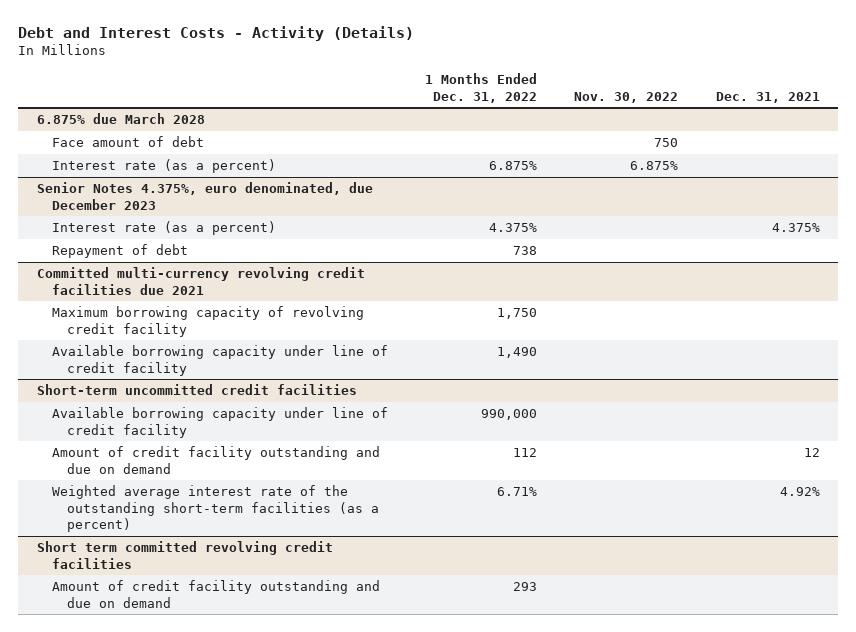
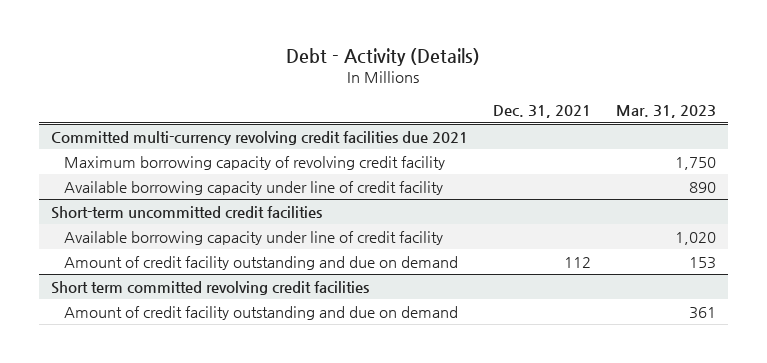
- Debt and Interest Costs - Activity (Details)
+ Debt - Activity (Details)
- | 1 Months Ended Dec. 31, 2022 | Nov. 30, 2022 | Dec. 31, 2021
+ | Dec. 31, 2021 | Mar. 31, 2023
- 6.875% due March 2028
- Face amount of debt | | 750 |
- Interest rate (as a percent) | 6.875% | 6.875% |
- Senior Notes 4.375%, euro denominated, due December 2023
- Interest rate (as a percent) | 4.375% | | 4.375%
- Repayment of debt | 738 | |
@ Short-term uncommitted credit facilities
- Amount of credit facility outstanding and due on demand | 112 | | 12
- Weighted average interest rate of the outstanding short-term facilities (as a percent) | 6.71% | | 4.92%
+ Amount of credit facility outstanding and due on demand | 112 | 153

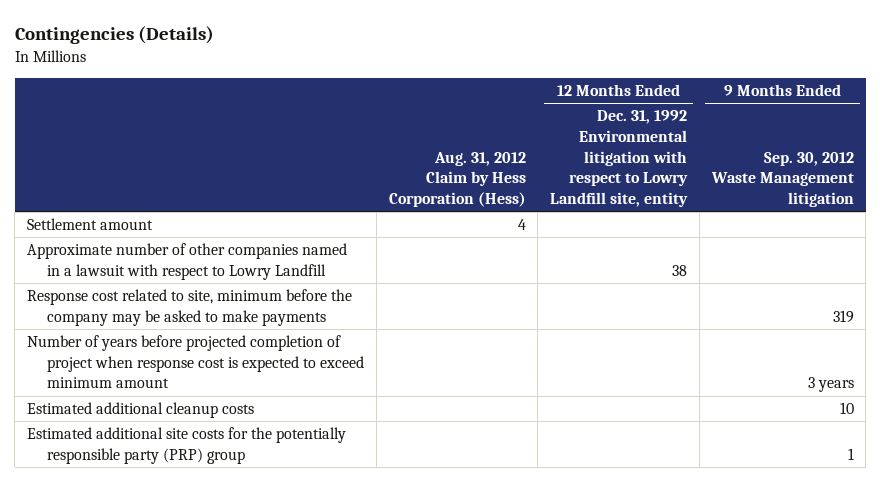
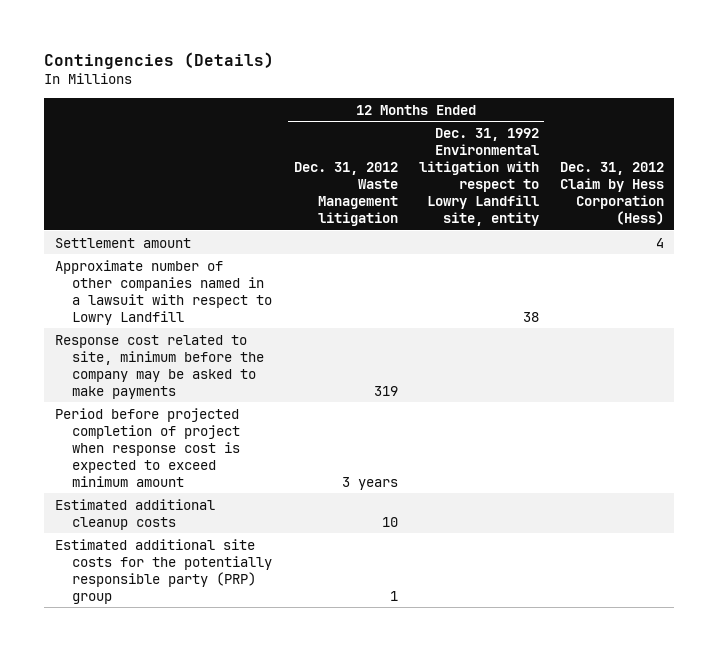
- | Aug. 31, 2012 Claim by Hess Corporation (Hess) | 12 Months Ended Dec. 31, 1992 Environmental litigation with respect to Lowry Landfill site, entity | 9 Months Ended Sep. 30, 2012 Waste Management litigation
+ | 12 Months Ended Dec. 31, 2012 Waste Management litigation | 12 Months Ended Dec. 31, 1992 Environmental litigation with respect to Lowry Landfill site, entity | Dec. 31, 2012 Claim by Hess Corporation (Hess)
- Number of years before projected completion of project when response cost is expected to exceed minimum amount | | | 3 years
+ Period before projected completion of project when response cost is expected to exceed minimum amount | 3 years | |

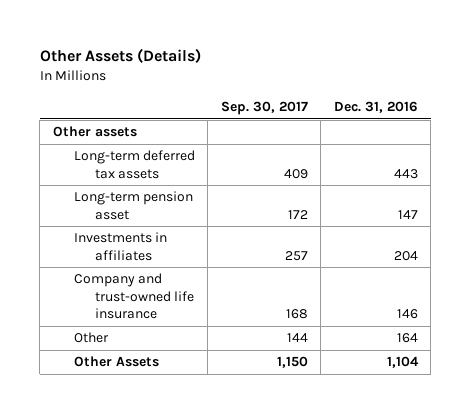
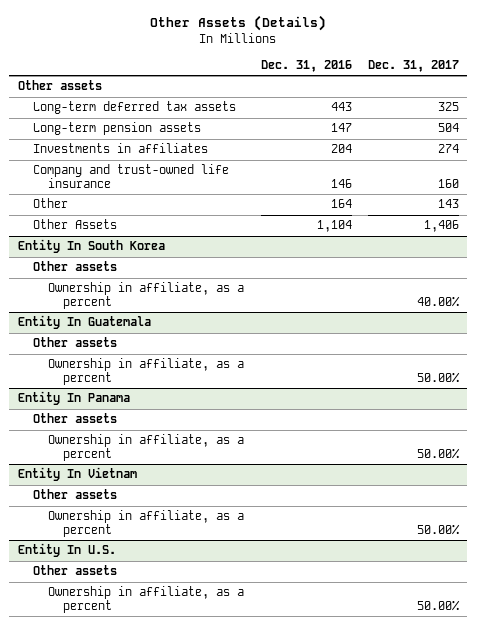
- | Sep. 30, 2017 | Dec. 31, 2016
+ | Dec. 31, 2016 | Dec. 31, 2017
- Long-term pension asset | 172 | 147
+ Long-term pension assets | 147 | 504
+ Entity In South Korea
+ Other assets
+ Ownership in affiliate, as a percent | | 40.00%
+ Entity In Guatemala
+ Other assets
+ Ownership in affiliate, as a percent | | 50.00%
+ Entity In Panama
+ Other assets
+ Ownership in affiliate, as a percent | | 50.00%
+ Entity In Vietnam
+ Other assets
+ Ownership in affiliate, as a percent | | 50.00%
+ Entity In U.S.
+ Other assets
+ Ownership in affiliate, as a percent | | 50.00%

